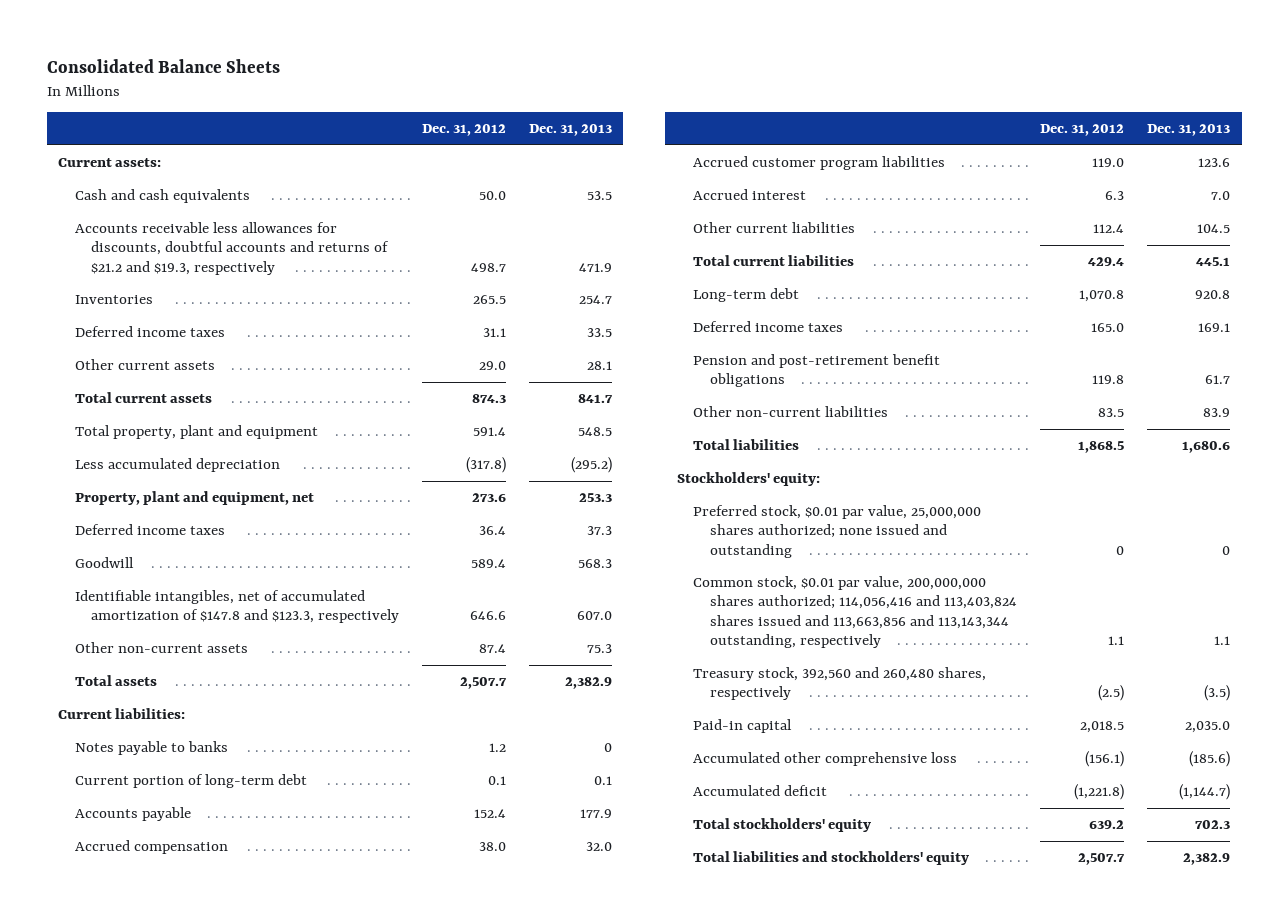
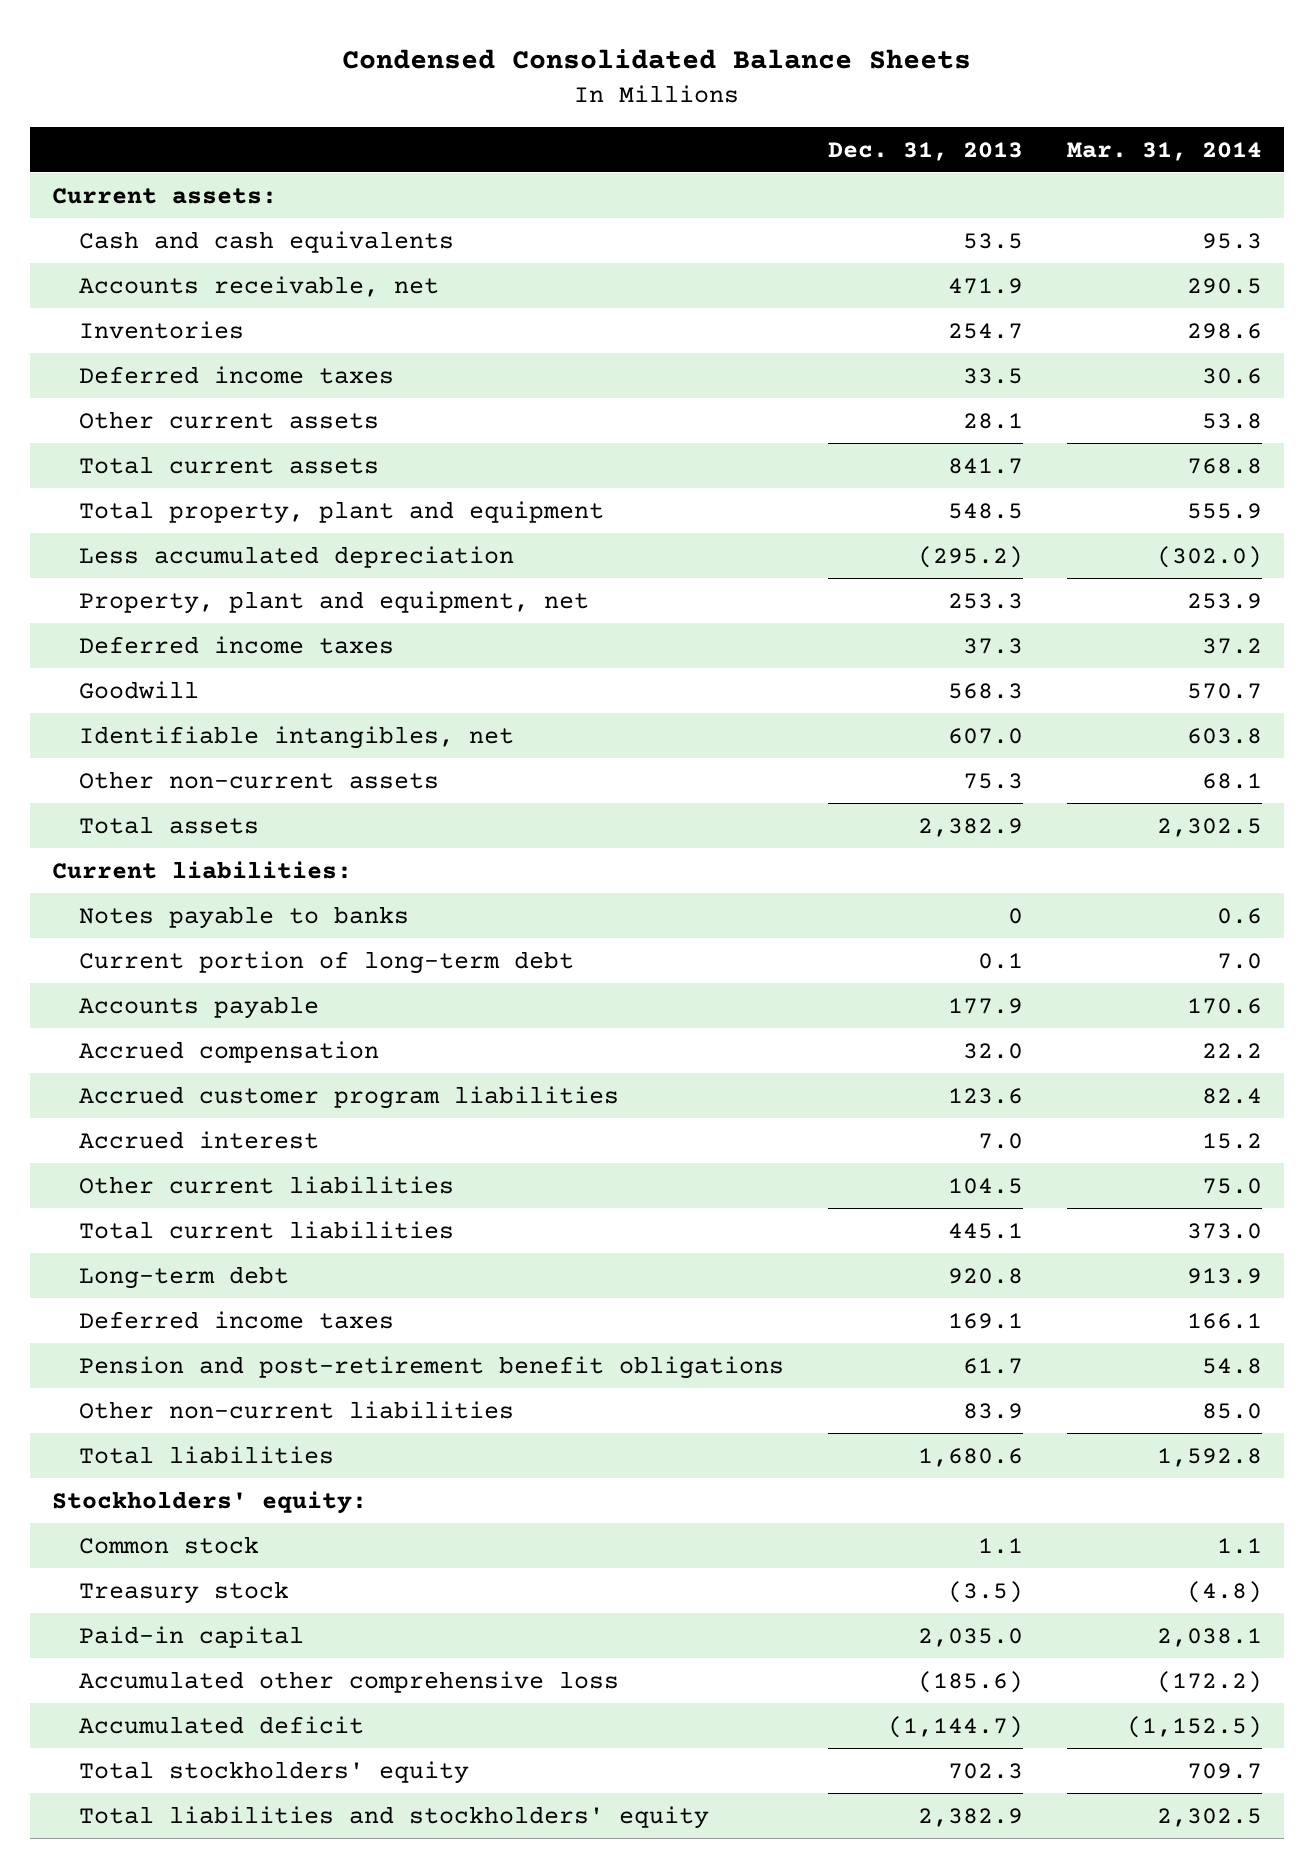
- Consolidated Balance Sheets
+ Condensed Consolidated Balance Sheets
- | Dec. 31, 2012 | Dec. 31, 2013
+ | Dec. 31, 2013 | Mar. 31, 2014
- Accounts receivable less allowances for discounts, doubtful accounts and returns of $21.2 and $19.3, respectively | 498.7 | 471.9
+ Accounts receivable, net | 471.9 | 290.5
- Identifiable intangibles, net of accumulated amortization of $147.8 and $123.3, respectively | 646.6 | 607.0
+ Identifiable intangibles, net | 607.0 | 603.8
- Preferred stock, $0.01 par value, 25,000,000 shares authorized; none issued and outstanding | 0 | 0
- Common stock, $0.01 par value, 200,000,000 shares authorized; 114,056,416 and 113,403,824 shares issued and 113,663,856 and 113,143,344 outstanding, respectively | 1.1 | 1.1
- Treasury stock, 392,560 and 260,480 shares, respectively | (2.5) | (3.5)
+ Common stock | 1.1 | 1.1
+ Treasury stock | (3.5) | (4.8)

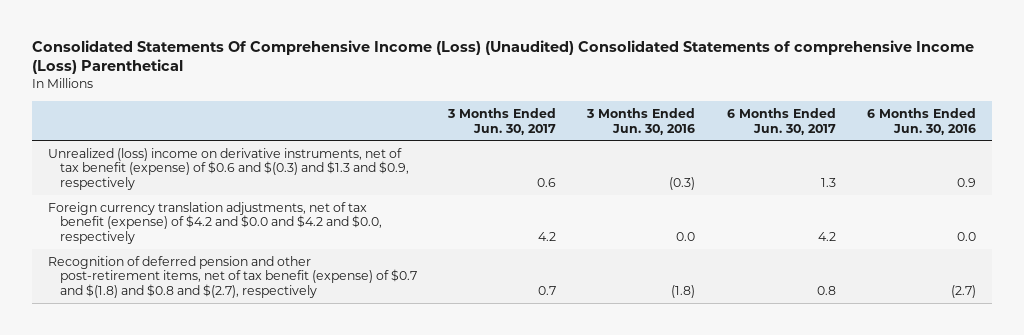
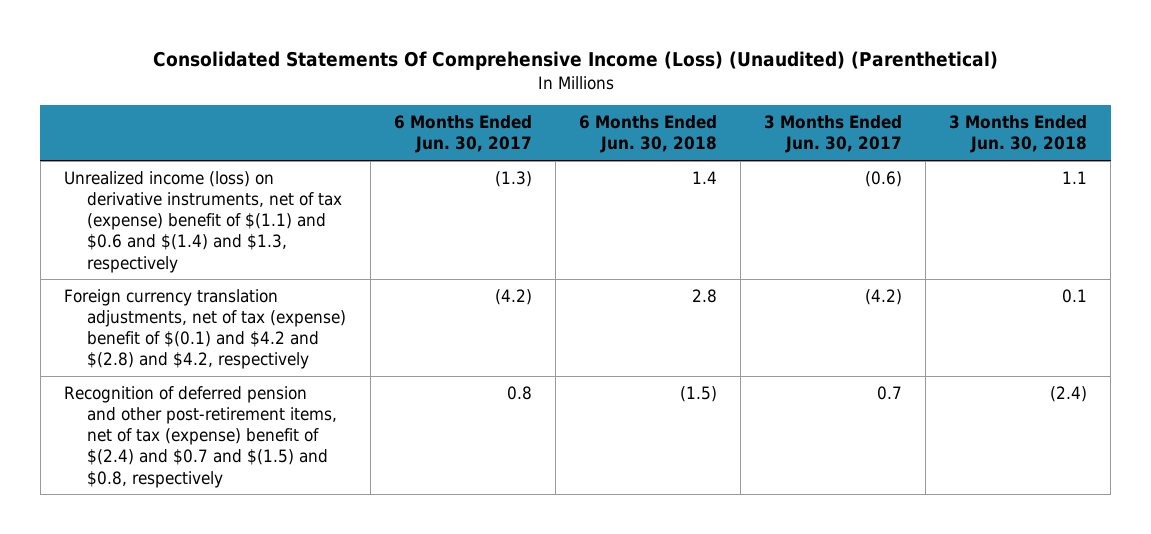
- Consolidated Statements Of Comprehensive Income (Loss) (Unaudited) Consolidated Statements of comprehensive Income (Loss) Parenthetical
+ Consolidated Statements Of Comprehensive Income (Loss) (Unaudited) (Parenthetical)
- | 3 Months Ended Jun. 30, 2017 | 3 Months Ended Jun. 30, 2016 | 6 Months Ended Jun. 30, 2017 | 6 Months Ended Jun. 30, 2016
+ | 6 Months Ended Jun. 30, 2017 | 6 Months Ended Jun. 30, 2018 | 3 Months Ended Jun. 30, 2017 | 3 Months Ended Jun. 30, 2018
- Unrealized (loss) income on derivative instruments, net of tax benefit (expense) of $0.6 and $(0.3) and $1.3 and $0.9, respectively | 0.6 | (0.3) | 1.3 | 0.9
- Foreign currency translation adjustments, net of tax benefit (expense) of $4.2 and $0.0 and $4.2 and $0.0, respectively | 4.2 | 0.0 | 4.2 | 0.0
- Recognition of deferred pension and other post-retirement items, net of tax benefit (expense) of $0.7 and $(1.8) and $0.8 and $(2.7), respectively | 0.7 | (1.8) | 0.8 | (2.7)
+ Unrealized income (loss) on derivative instruments, net of tax (expense) benefit of $(1.1) and $0.6 and $(1.4) and $1.3, respectively | (1.3) | 1.4 | (0.6) | 1.1
+ Foreign currency translation adjustments, net of tax (expense) benefit of $(0.1) and $4.2 and $(2.8) and $4.2, respectively | (4.2) | 2.8 | (4.2) | 0.1
+ Recognition of deferred pension and other post-retirement items, net of tax (expense) benefit of $(2.4) and $0.7 and $(1.5) and $0.8, respectively | 0.8 | (1.5) | 0.7 | (2.4)

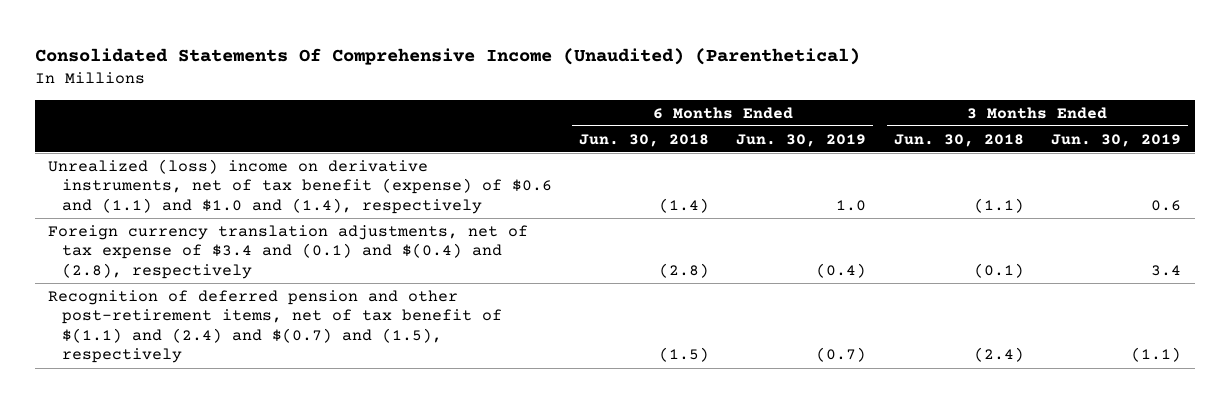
- Consolidated Statements Of Comprehensive Income (Loss) (Unaudited) (Parenthetical)
+ Consolidated Statements Of Comprehensive Income (Unaudited) (Parenthetical)
- | 6 Months Ended Jun. 30, 2017 | 6 Months Ended Jun. 30, 2018 | 3 Months Ended Jun. 30, 2017 | 3 Months Ended Jun. 30, 2018
+ | 6 Months Ended Jun. 30, 2018 | 6 Months Ended Jun. 30, 2019 | 3 Months Ended Jun. 30, 2018 | 3 Months Ended Jun. 30, 2019
- Unrealized income (loss) on derivative instruments, net of tax (expense) benefit of $(1.1) and $0.6 and $(1.4) and $1.3, respectively | (1.3) | 1.4 | (0.6) | 1.1
- Foreign currency translation adjustments, net of tax (expense) benefit of $(0.1) and $4.2 and $(2.8) and $4.2, respectively | (4.2) | 2.8 | (4.2) | 0.1
- Recognition of deferred pension and other post-retirement items, net of tax (expense) benefit of $(2.4) and $0.7 and $(1.5) and $0.8, respectively | 0.8 | (1.5) | 0.7 | (2.4)
+ Unrealized (loss) income on derivative instruments, net of tax benefit (expense) of $0.6 and (1.1) and $1.0 and (1.4), respectively | (1.4) | 1.0 | (1.1) | 0.6
+ Foreign currency translation adjustments, net of tax expense of $3.4 and (0.1) and $(0.4) and (2.8), respectively | (2.8) | (0.4) | (0.1) | 3.4
+ Recognition of deferred pension and other post-retirement items, net of tax benefit of $(1.1) and (2.4) and $(0.7) and (1.5), respectively | (1.5) | (0.7) | (2.4) | (1.1)

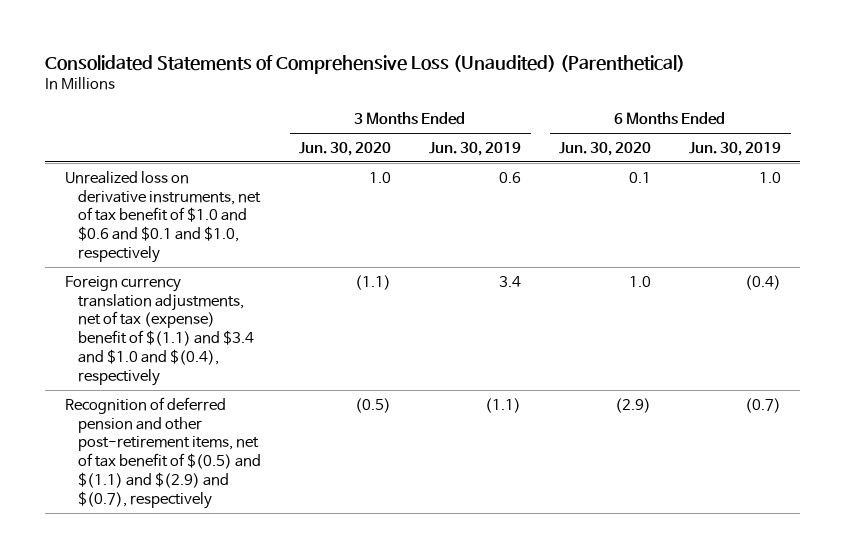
- Consolidated Statements Of Comprehensive Income (Unaudited) (Parenthetical)
+ Consolidated Statements of Comprehensive Loss (Unaudited) (Parenthetical)
- | 6 Months Ended Jun. 30, 2018 | 6 Months Ended Jun. 30, 2019 | 3 Months Ended Jun. 30, 2018 | 3 Months Ended Jun. 30, 2019
+ | 3 Months Ended Jun. 30, 2020 | 3 Months Ended Jun. 30, 2019 | 6 Months Ended Jun. 30, 2020 | 6 Months Ended Jun. 30, 2019
- Unrealized (loss) income on derivative instruments, net of tax benefit (expense) of $0.6 and (1.1) and $1.0 and (1.4), respectively | (1.4) | 1.0 | (1.1) | 0.6
- Foreign currency translation adjustments, net of tax expense of $3.4 and (0.1) and $(0.4) and (2.8), respectively | (2.8) | (0.4) | (0.1) | 3.4
- Recognition of deferred pension and other post-retirement items, net of tax benefit of $(1.1) and (2.4) and $(0.7) and (1.5), respectively | (1.5) | (0.7) | (2.4) | (1.1)
+ Unrealized loss on derivative instruments, net of tax benefit of $1.0 and $0.6 and $0.1 and $1.0, respectively | 1.0 | 0.6 | 0.1 | 1.0
+ Foreign currency translation adjustments, net of tax (expense) benefit of $(1.1) and $3.4 and $1.0 and $(0.4), respectively | (1.1) | 3.4 | 1.0 | (0.4)
+ Recognition of deferred pension and other post-retirement items, net of tax benefit of $(0.5) and $(1.1) and $(2.9) and $(0.7), respectively | (0.5) | (1.1) | (2.9) | (0.7)

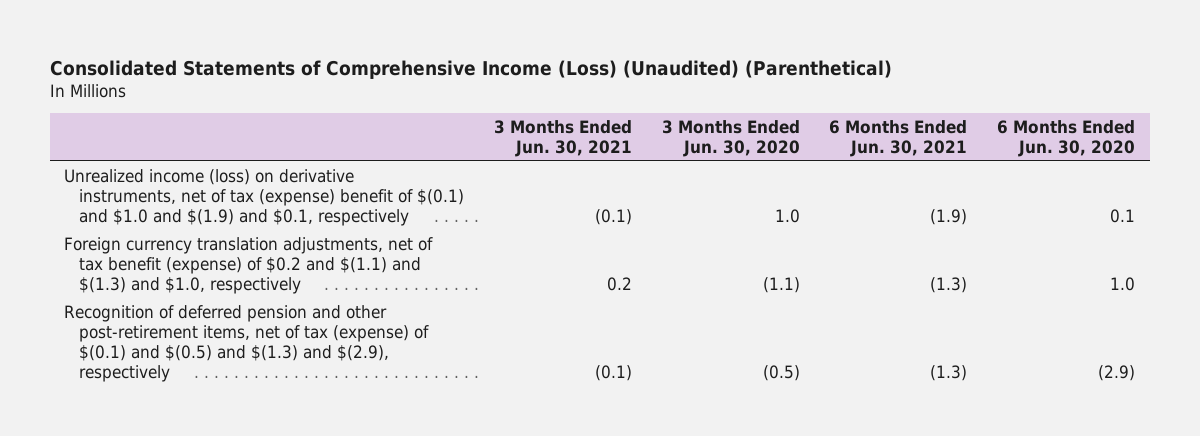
- Consolidated Statements of Comprehensive Loss (Unaudited) (Parenthetical)
+ Consolidated Statements of Comprehensive Income (Loss) (Unaudited) (Parenthetical)
- | 3 Months Ended Jun. 30, 2020 | 3 Months Ended Jun. 30, 2019 | 6 Months Ended Jun. 30, 2020 | 6 Months Ended Jun. 30, 2019
+ | 3 Months Ended Jun. 30, 2021 | 3 Months Ended Jun. 30, 2020 | 6 Months Ended Jun. 30, 2021 | 6 Months Ended Jun. 30, 2020
- Unrealized loss on derivative instruments, net of tax benefit of $1.0 and $0.6 and $0.1 and $1.0, respectively | 1.0 | 0.6 | 0.1 | 1.0
- Foreign currency translation adjustments, net of tax (expense) benefit of $(1.1) and $3.4 and $1.0 and $(0.4), respectively | (1.1) | 3.4 | 1.0 | (0.4)
- Recognition of deferred pension and other post-retirement items, net of tax benefit of $(0.5) and $(1.1) and $(2.9) and $(0.7), respectively | (0.5) | (1.1) | (2.9) | (0.7)
+ Unrealized income (loss) on derivative instruments, net of tax (expense) benefit of $(0.1) and $1.0 and $(1.9) and $0.1, respectively | (0.1) | 1.0 | (1.9) | 0.1
+ Foreign currency translation adjustments, net of tax benefit (expense) of $0.2 and $(1.1) and $(1.3) and $1.0, respectively | 0.2 | (1.1) | (1.3) | 1.0
+ Recognition of deferred pension and other post-retirement items, net of tax (expense) of $(0.1) and $(0.5) and $(1.3) and $(2.9), respectively | (0.1) | (0.5) | (1.3) | (2.9)

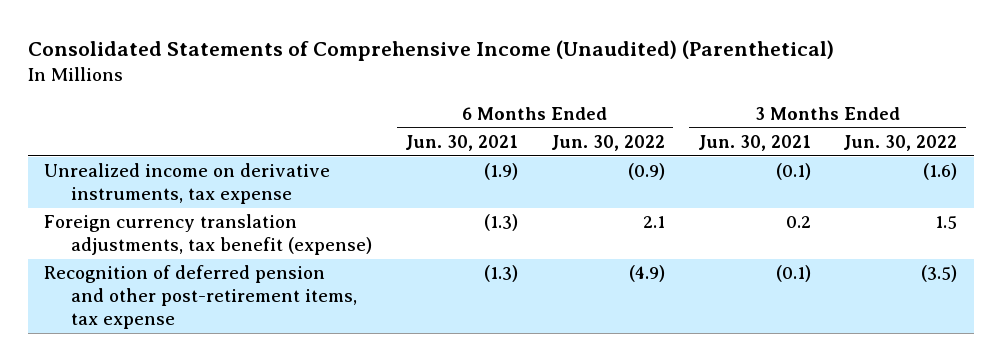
- Consolidated Statements of Comprehensive Income (Loss) (Unaudited) (Parenthetical)
+ Consolidated Statements of Comprehensive Income (Unaudited) (Parenthetical)
- | 3 Months Ended Jun. 30, 2021 | 3 Months Ended Jun. 30, 2020 | 6 Months Ended Jun. 30, 2021 | 6 Months Ended Jun. 30, 2020
+ | 6 Months Ended Jun. 30, 2021 | 6 Months Ended Jun. 30, 2022 | 3 Months Ended Jun. 30, 2021 | 3 Months Ended Jun. 30, 2022
- Unrealized income (loss) on derivative instruments, net of tax (expense) benefit of $(0.1) and $1.0 and $(1.9) and $0.1, respectively | (0.1) | 1.0 | (1.9) | 0.1
- Foreign currency translation adjustments, net of tax benefit (expense) of $0.2 and $(1.1) and $(1.3) and $1.0, respectively | 0.2 | (1.1) | (1.3) | 1.0
- Recognition of deferred pension and other post-retirement items, net of tax (expense) of $(0.1) and $(0.5) and $(1.3) and $(2.9), respectively | (0.1) | (0.5) | (1.3) | (2.9)
+ Unrealized income on derivative instruments, tax expense | (1.9) | (0.9) | (0.1) | (1.6)
+ Foreign currency translation adjustments, tax benefit (expense) | (1.3) | 2.1 | 0.2 | 1.5
+ Recognition of deferred pension and other post-retirement items, tax expense | (1.3) | (4.9) | (0.1) | (3.5)

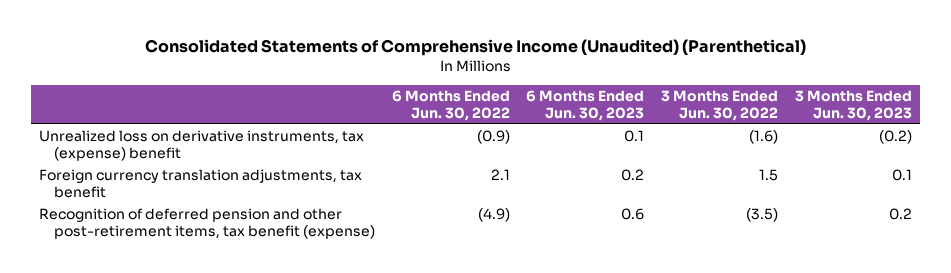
- | 6 Months Ended Jun. 30, 2021 | 6 Months Ended Jun. 30, 2022 | 3 Months Ended Jun. 30, 2021 | 3 Months Ended Jun. 30, 2022
+ | 6 Months Ended Jun. 30, 2022 | 6 Months Ended Jun. 30, 2023 | 3 Months Ended Jun. 30, 2022 | 3 Months Ended Jun. 30, 2023
- Unrealized income on derivative instruments, tax expense | (1.9) | (0.9) | (0.1) | (1.6)
- Foreign currency translation adjustments, tax benefit (expense) | (1.3) | 2.1 | 0.2 | 1.5
- Recognition of deferred pension and other post-retirement items, tax expense | (1.3) | (4.9) | (0.1) | (3.5)
+ Unrealized loss on derivative instruments, tax (expense) benefit | (0.9) | 0.1 | (1.6) | (0.2)
+ Foreign currency translation adjustments, tax benefit | 2.1 | 0.2 | 1.5 | 0.1
+ Recognition of deferred pension and other post-retirement items, tax benefit (expense) | (4.9) | 0.6 | (3.5) | 0.2

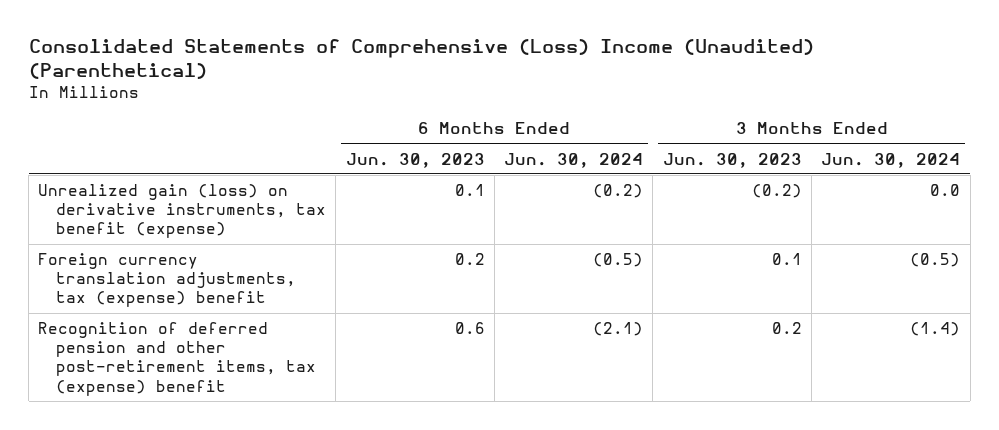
- Consolidated Statements of Comprehensive Income (Unaudited) (Parenthetical)
+ Consolidated Statements of Comprehensive (Loss) Income (Unaudited) (Parenthetical)
- | 6 Months Ended Jun. 30, 2022 | 6 Months Ended Jun. 30, 2023 | 3 Months Ended Jun. 30, 2022 | 3 Months Ended Jun. 30, 2023
+ | 6 Months Ended Jun. 30, 2023 | 6 Months Ended Jun. 30, 2024 | 3 Months Ended Jun. 30, 2023 | 3 Months Ended Jun. 30, 2024
- Unrealized loss on derivative instruments, tax (expense) benefit | (0.9) | 0.1 | (1.6) | (0.2)
- Foreign currency translation adjustments, tax benefit | 2.1 | 0.2 | 1.5 | 0.1
- Recognition of deferred pension and other post-retirement items, tax benefit (expense) | (4.9) | 0.6 | (3.5) | 0.2
+ Unrealized gain (loss) on derivative instruments, tax benefit (expense) | 0.1 | (0.2) | (0.2) | 0.0
+ Foreign currency translation adjustments, tax (expense) benefit | 0.2 | (0.5) | 0.1 | (0.5)
+ Recognition of deferred pension and other post-retirement items, tax (expense) benefit | 0.6 | (2.1) | 0.2 | (1.4)

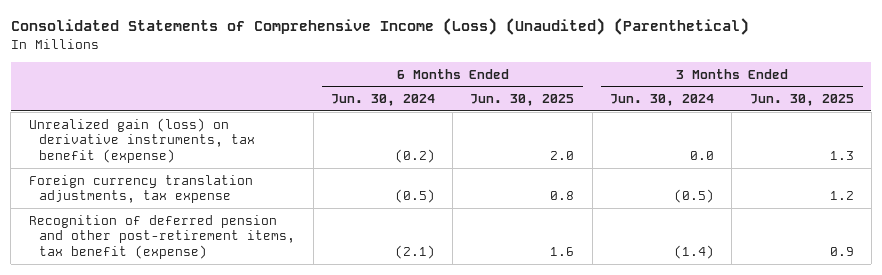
- Consolidated Statements of Comprehensive (Loss) Income (Unaudited) (Parenthetical)
+ Consolidated Statements of Comprehensive Income (Loss) (Unaudited) (Parenthetical)
- | 6 Months Ended Jun. 30, 2023 | 6 Months Ended Jun. 30, 2024 | 3 Months Ended Jun. 30, 2023 | 3 Months Ended Jun. 30, 2024
+ | 6 Months Ended Jun. 30, 2024 | 6 Months Ended Jun. 30, 2025 | 3 Months Ended Jun. 30, 2024 | 3 Months Ended Jun. 30, 2025
- Foreign currency translation adjustments, tax (expense) benefit | 0.2 | (0.5) | 0.1 | (0.5)
- Recognition of deferred pension and other post-retirement items, tax (expense) benefit | 0.6 | (2.1) | 0.2 | (1.4)
+ Foreign currency translation adjustments, tax expense | (0.5) | 0.8 | (0.5) | 1.2
+ Recognition of deferred pension and other post-retirement items, tax benefit (expense) | (2.1) | 1.6 | (1.4) | 0.9

